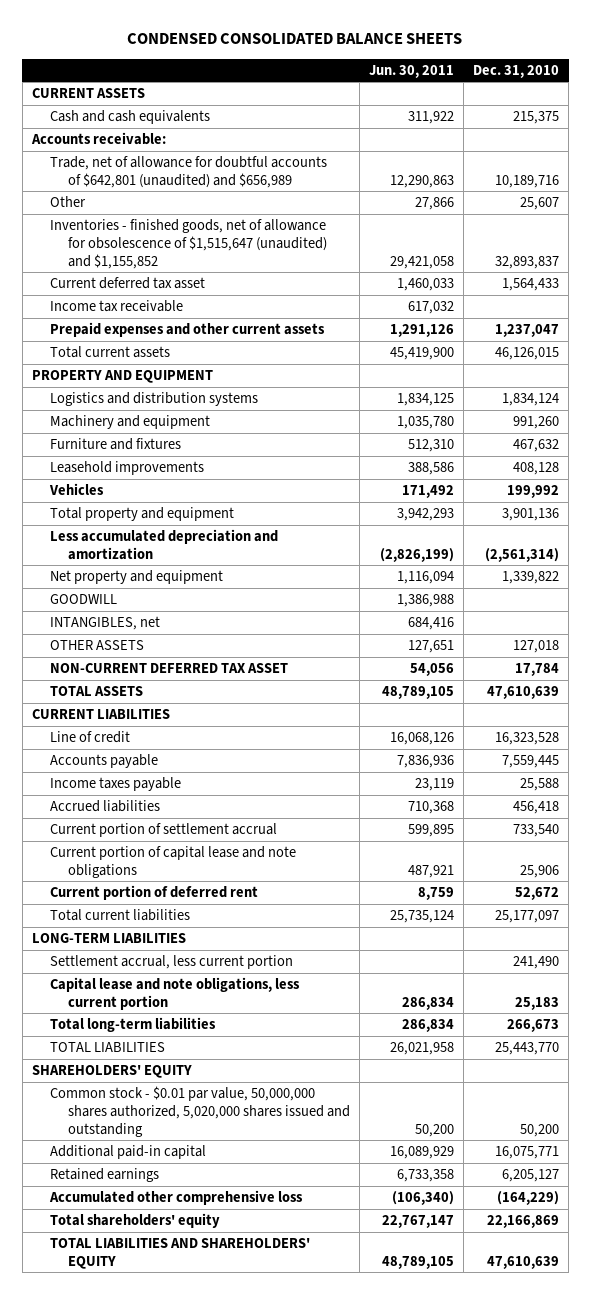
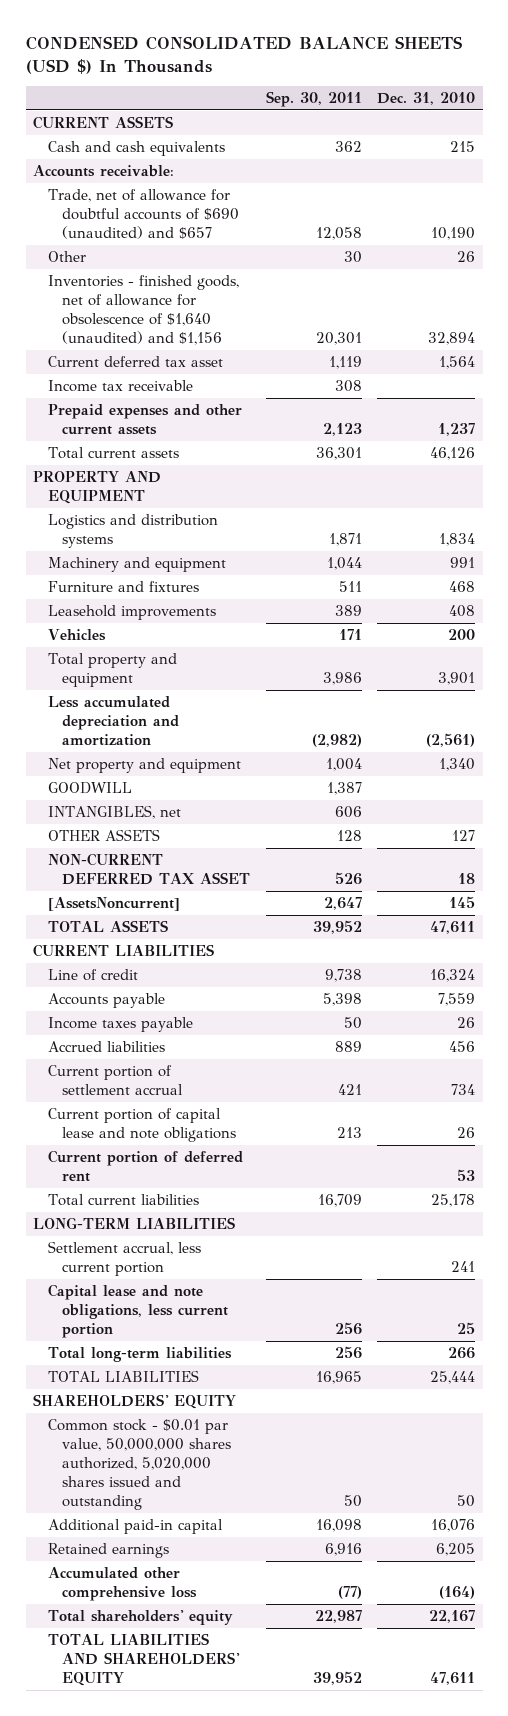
- CONDENSED CONSOLIDATED BALANCE SHEETS
+ CONDENSED CONSOLIDATED BALANCE SHEETS (USD $) In Thousands
- | Jun. 30, 2011 | Dec. 31, 2010
+ | Sep. 30, 2011 | Dec. 31, 2010
- Cash and cash equivalents | 311,922 | 215,375
+ Cash and cash equivalents | 362 | 215
- Trade, net of allowance for doubtful accounts of $642,801 (unaudited) and $656,989 | 12,290,863 | 10,189,716
- Other | 27,866 | 25,607
- Inventories - finished goods, net of allowance for obsolescence of $1,515,647 (unaudited) and $1,155,852 | 29,421,058 | 32,893,837
- Current deferred tax asset | 1,460,033 | 1,564,433
+ Trade, net of allowance for doubtful accounts of $690 (unaudited) and $657 | 12,058 | 10,190
+ Other | 30 | 26
+ Inventories - finished goods, net of allowance for obsolescence of $1,640 (unaudited) and $1,156 | 20,301 | 32,894
+ Current deferred tax asset | 1,119 | 1,564
- Prepaid expenses and other current assets | 1,291,126 | 1,237,047
- Total current assets | 45,419,900 | 46,126,015
+ Prepaid expenses and other current assets | 2,123 | 1,237
+ Total current assets | 36,301 | 46,126
- Logistics and distribution systems | 1,834,125 | 1,834,124
- Machinery and equipment | 1,035,780 | 991,260
- Furniture and fixtures | 512,310 | 467,632
- Leasehold improvements | 388,586 | 408,128
- Vehicles | 171,492 | 199,992
- Total property and equipment | 3,942,293 | 3,901,136
- Less accumulated depreciation and amortization | (2,826,199) | (2,561,314)
- Net property and equipment | 1,116,094 | 1,339,822
+ Logistics and distribution systems | 1,871 | 1,834
+ Machinery and equipment | 1,044 | 991
+ Furniture and fixtures | 511 | 468
+ Leasehold improvements | 389 | 408
+ Vehicles | 171 | 200
+ Total property and equipment | 3,986 | 3,901
+ Less accumulated depreciation and amortization | (2,982) | (2,561)
+ Net property and equipment | 1,004 | 1,340
- OTHER ASSETS | 127,651 | 127,018
- NON-CURRENT DEFERRED TAX ASSET | 54,056 | 17,784
- TOTAL ASSETS | 48,789,105 | 47,610,639
+ OTHER ASSETS | 128 | 127
+ NON-CURRENT DEFERRED TAX ASSET | 526 | 18
+ [AssetsNoncurrent] | 2,647 | 145
+ TOTAL ASSETS | 39,952 | 47,611
- Line of credit | 16,068,126 | 16,323,528
- Accounts payable | 7,836,936 | 7,559,445
- Income taxes payable | 23,119 | 25,588
- Accrued liabilities | 710,368 | 456,418
- Current portion of settlement accrual | 599,895 | 733,540
- Current portion of capital lease and note obligations | 487,921 | 25,906
- Current portion of deferred rent | 8,759 | 52,672
- Total current liabilities | 25,735,124 | 25,177,097
+ Line of credit | 9,738 | 16,324
+ Accounts payable | 5,398 | 7,559
+ Income taxes payable | 50 | 26
+ Accrued liabilities | 889 | 456
+ Current portion of settlement accrual | 421 | 734
+ Current portion of capital lease and note obligations | 213 | 26
+ Current portion of deferred rent | | 53
+ Total current liabilities | 16,709 | 25,178
- Settlement accrual, less current portion | | 241,490
- Capital lease and note obligations, less current portion | 286,834 | 25,183
- Total long-term liabilities | 286,834 | 266,673
- TOTAL LIABILITIES | 26,021,958 | 25,443,770
+ Settlement accrual, less current portion | | 241
+ Capital lease and note obligations, less current portion | 256 | 25
+ Total long-term liabilities | 256 | 266
+ TOTAL LIABILITIES | 16,965 | 25,444
- Common stock - $0.01 par value, 50,000,000 shares authorized, 5,020,000 shares issued and outstanding | 50,200 | 50,200
- Additional paid-in capital | 16,089,929 | 16,075,771
- Retained earnings | 6,733,358 | 6,205,127
- Accumulated other comprehensive loss | (106,340) | (164,229)
- Total shareholders' equity | 22,767,147 | 22,166,869
- TOTAL LIABILITIES AND SHAREHOLDERS' EQUITY | 48,789,105 | 47,610,639
+ Common stock - $0.01 par value, 50,000,000 shares authorized, 5,020,000 shares issued and outstanding | 50 | 50
+ Additional paid-in capital | 16,098 | 16,076
+ Retained earnings | 6,916 | 6,205
+ Accumulated other comprehensive loss | (77) | (164)
+ Total shareholders' equity | 22,987 | 22,167
+ TOTAL LIABILITIES AND SHAREHOLDERS' EQUITY | 39,952 | 47,611

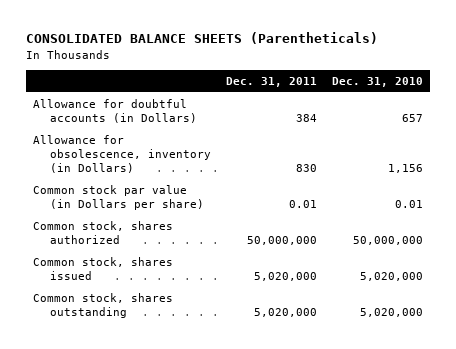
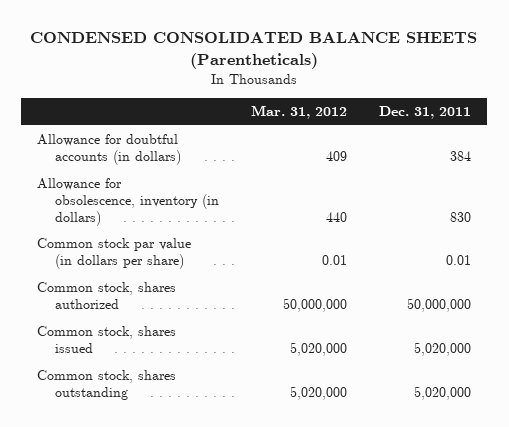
- CONSOLIDATED BALANCE SHEETS (Parentheticals)
+ CONDENSED CONSOLIDATED BALANCE SHEETS (Parentheticals)
- | Dec. 31, 2011 | Dec. 31, 2010
+ | Mar. 31, 2012 | Dec. 31, 2011
- Allowance for doubtful accounts (in Dollars) | 384 | 657
- Allowance for obsolescence, inventory (in Dollars) | 830 | 1,156
- Common stock par value (in Dollars per share) | 0.01 | 0.01
+ Allowance for doubtful accounts (in dollars) | 409 | 384
+ Allowance for obsolescence, inventory (in dollars) | 440 | 830
+ Common stock par value (in dollars per share) | 0.01 | 0.01

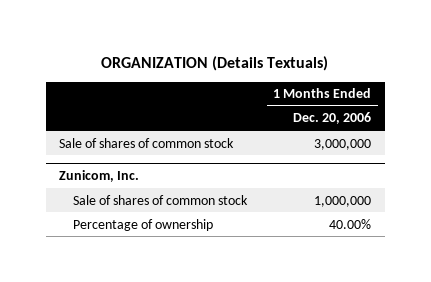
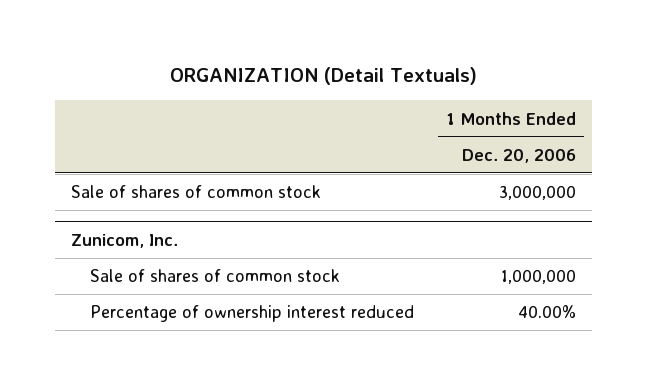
- ORGANIZATION (Details Textuals)
+ ORGANIZATION (Detail Textuals)
@ Zunicom, Inc.
- Percentage of ownership | 40.00%
+ Percentage of ownership interest reduced | 40.00%

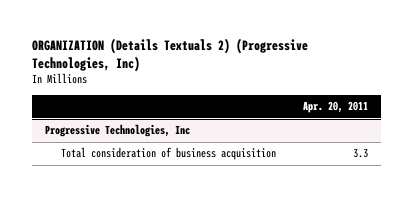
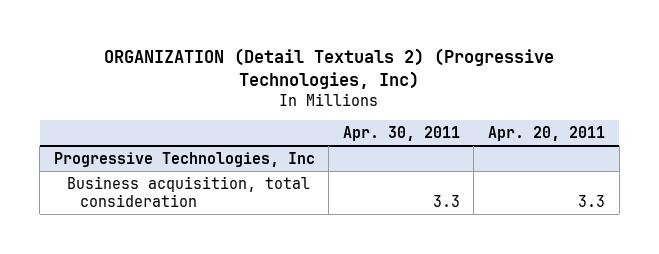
- ORGANIZATION (Details Textuals 2) (Progressive Technologies, Inc)
+ ORGANIZATION (Detail Textuals 2) (Progressive Technologies, Inc)
- | Apr. 20, 2011
+ | Apr. 30, 2011 | Apr. 20, 2011
@ Progressive Technologies, Inc
- Total consideration of business acquisition | 3.3
+ Business acquisition, total consideration | 3.3 | 3.3

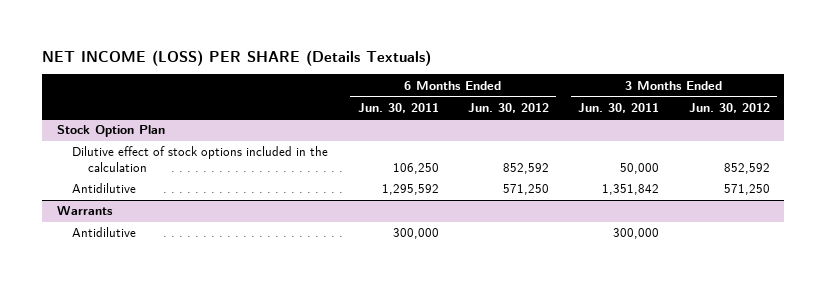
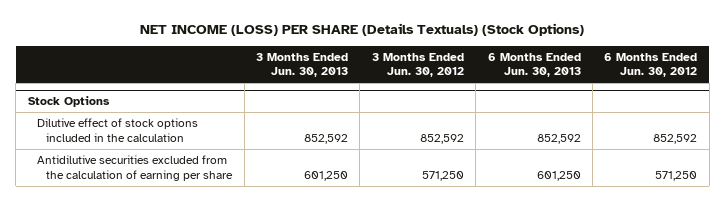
- NET INCOME (LOSS) PER SHARE (Details Textuals)
+ NET INCOME (LOSS) PER SHARE (Details Textuals) (Stock Options)
- | 6 Months Ended Jun. 30, 2011 | 6 Months Ended Jun. 30, 2012 | 3 Months Ended Jun. 30, 2011 | 3 Months Ended Jun. 30, 2012
+ | 3 Months Ended Jun. 30, 2013 | 3 Months Ended Jun. 30, 2012 | 6 Months Ended Jun. 30, 2013 | 6 Months Ended Jun. 30, 2012
- Stock Option Plan
+ Stock Options
- Antidilutive | 1,295,592 | 571,250 | 1,351,842 | 571,250
- Warrants
- Antidilutive | 300,000 | | 300,000 |
+ Antidilutive securities excluded from the calculation of earning per share | 601,250 | 571,250 | 601,250 | 571,250

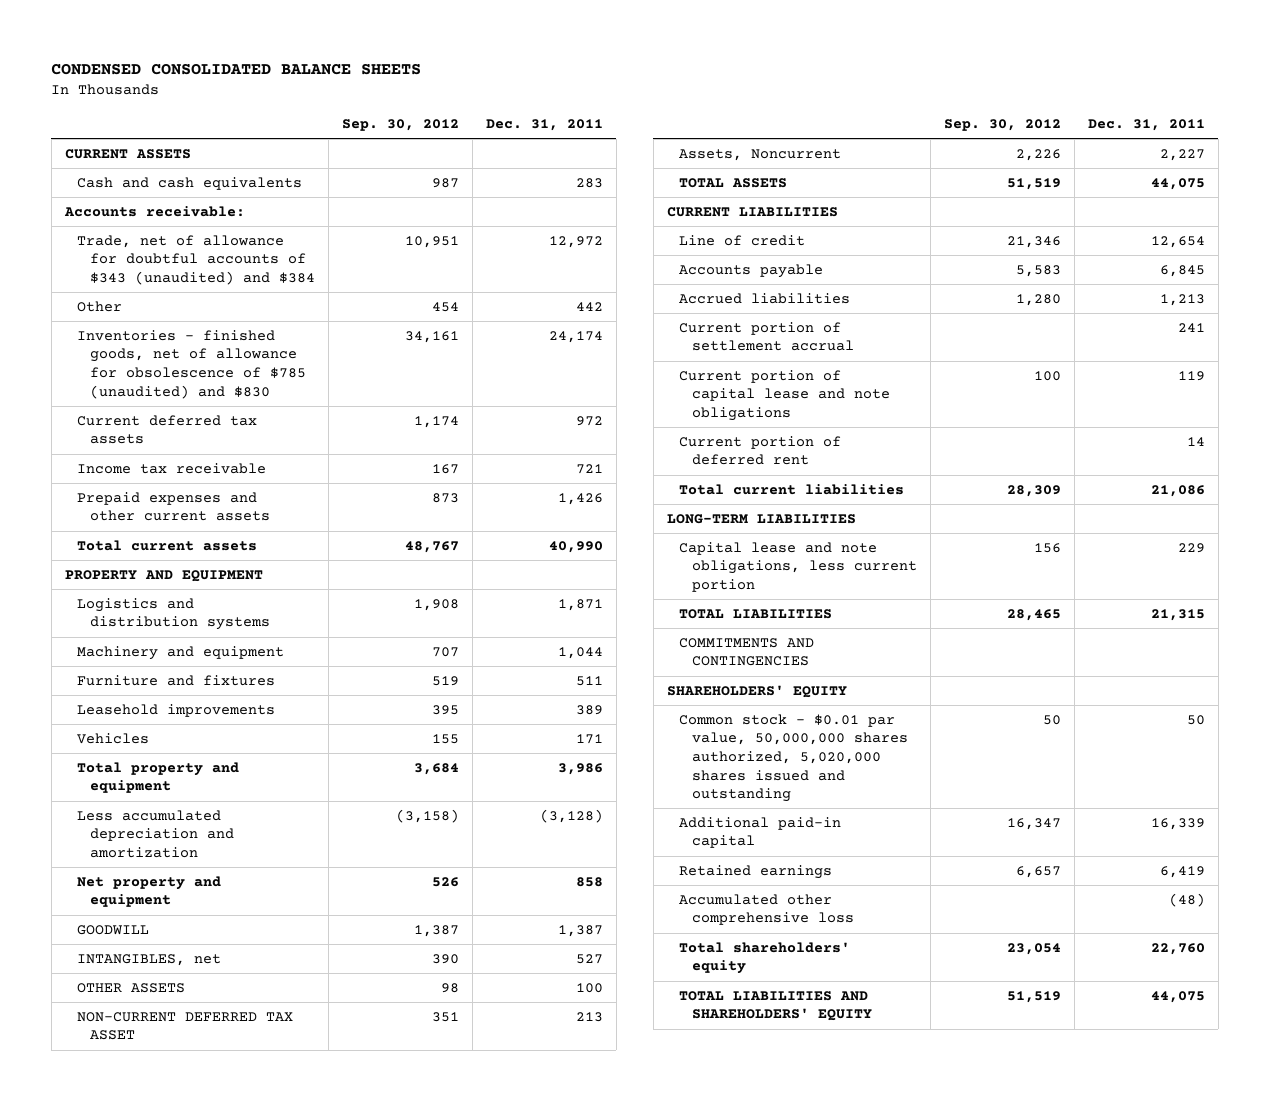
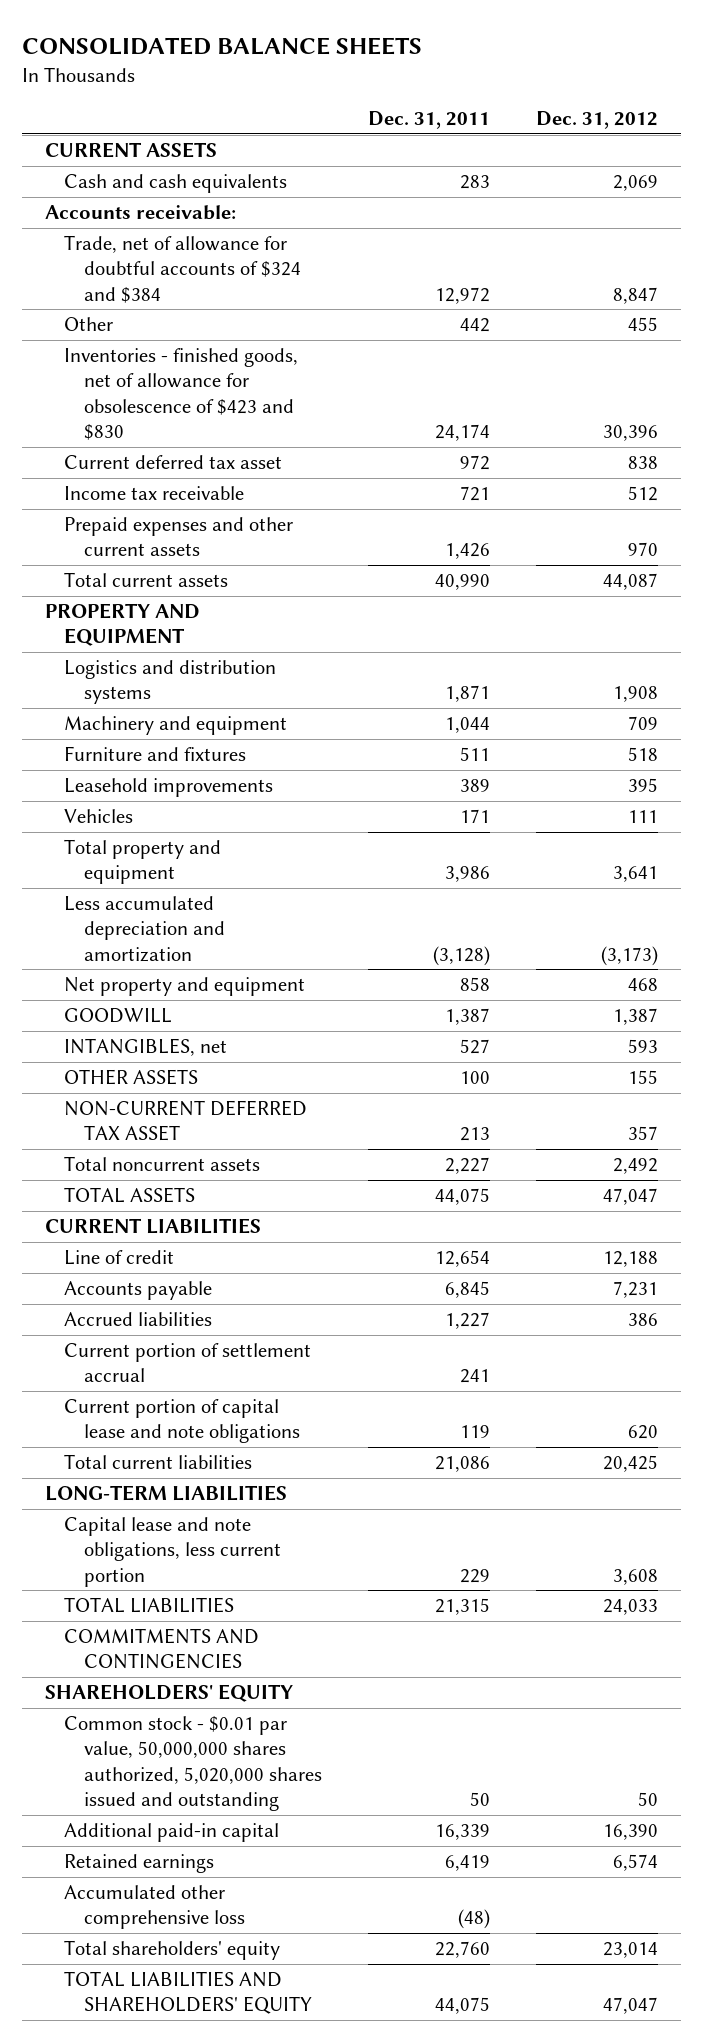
- CONDENSED CONSOLIDATED BALANCE SHEETS
+ CONSOLIDATED BALANCE SHEETS
- | Sep. 30, 2012 | Dec. 31, 2011
+ | Dec. 31, 2011 | Dec. 31, 2012
- Trade, net of allowance for doubtful accounts of $343 (unaudited) and $384 | 10,951 | 12,972
+ Trade, net of allowance for doubtful accounts of $324 and $384 | 12,972 | 8,847
- Inventories - finished goods, net of allowance for obsolescence of $785 (unaudited) and $830 | 34,161 | 24,174
- Current deferred tax assets | 1,174 | 972
+ Inventories - finished goods, net of allowance for obsolescence of $423 and $830 | 24,174 | 30,396
+ Current deferred tax asset | 972 | 838
- Assets, Noncurrent | 2,226 | 2,227
+ Total noncurrent assets | 2,227 | 2,492
- Accrued liabilities | 1,280 | 1,213
+ Accrued liabilities | 1,227 | 386
- Current portion of deferred rent | | 14

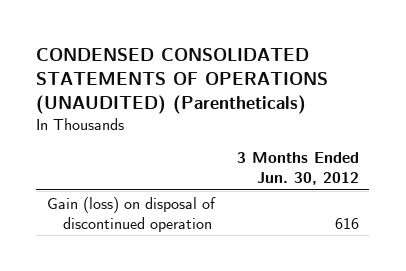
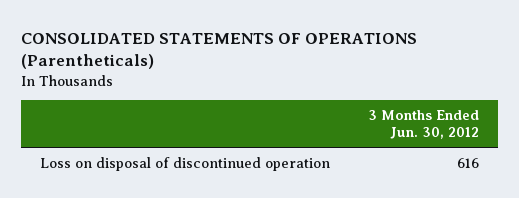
- CONDENSED CONSOLIDATED STATEMENTS OF OPERATIONS (UNAUDITED) (Parentheticals)
+ CONSOLIDATED STATEMENTS OF OPERATIONS (Parentheticals)
- Gain (loss) on disposal of discontinued operation | 616
+ Loss on disposal of discontinued operation | 616

